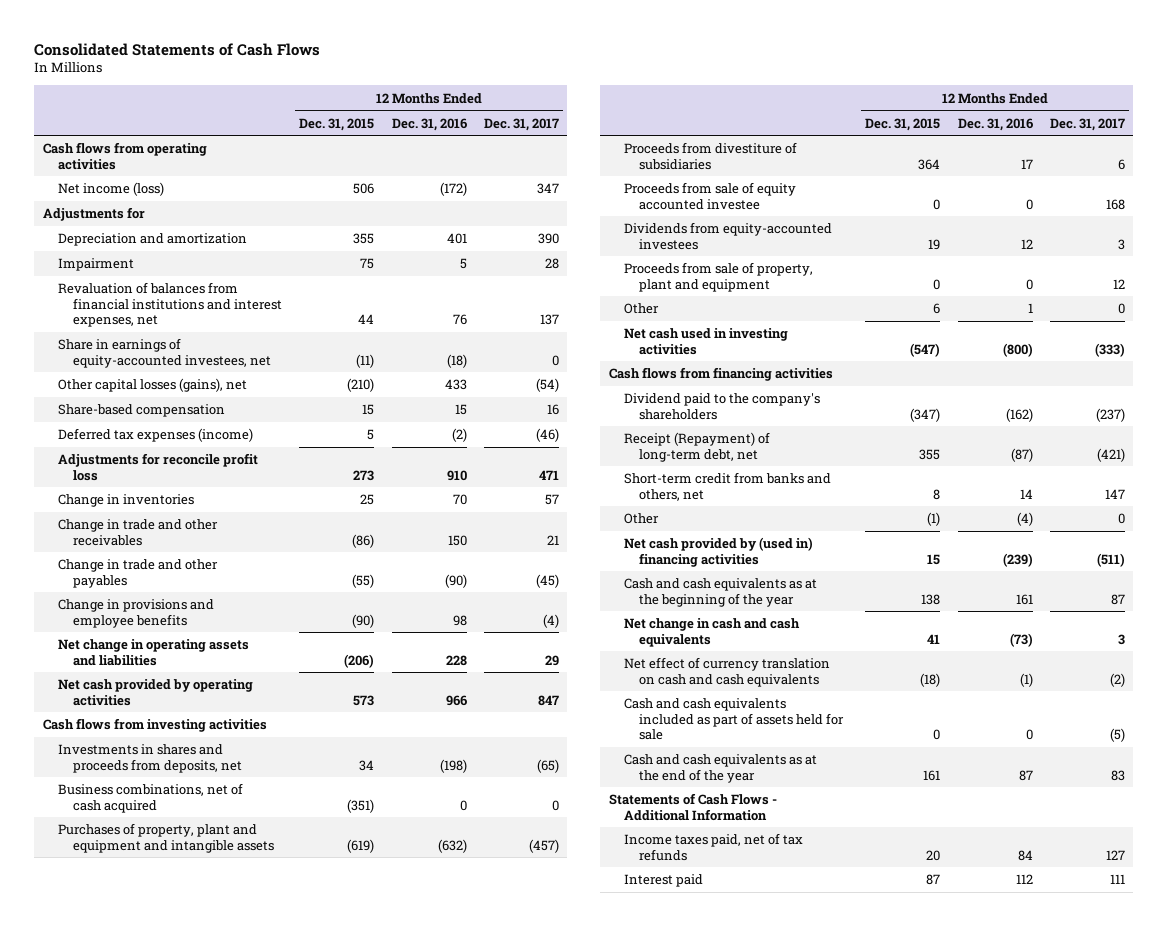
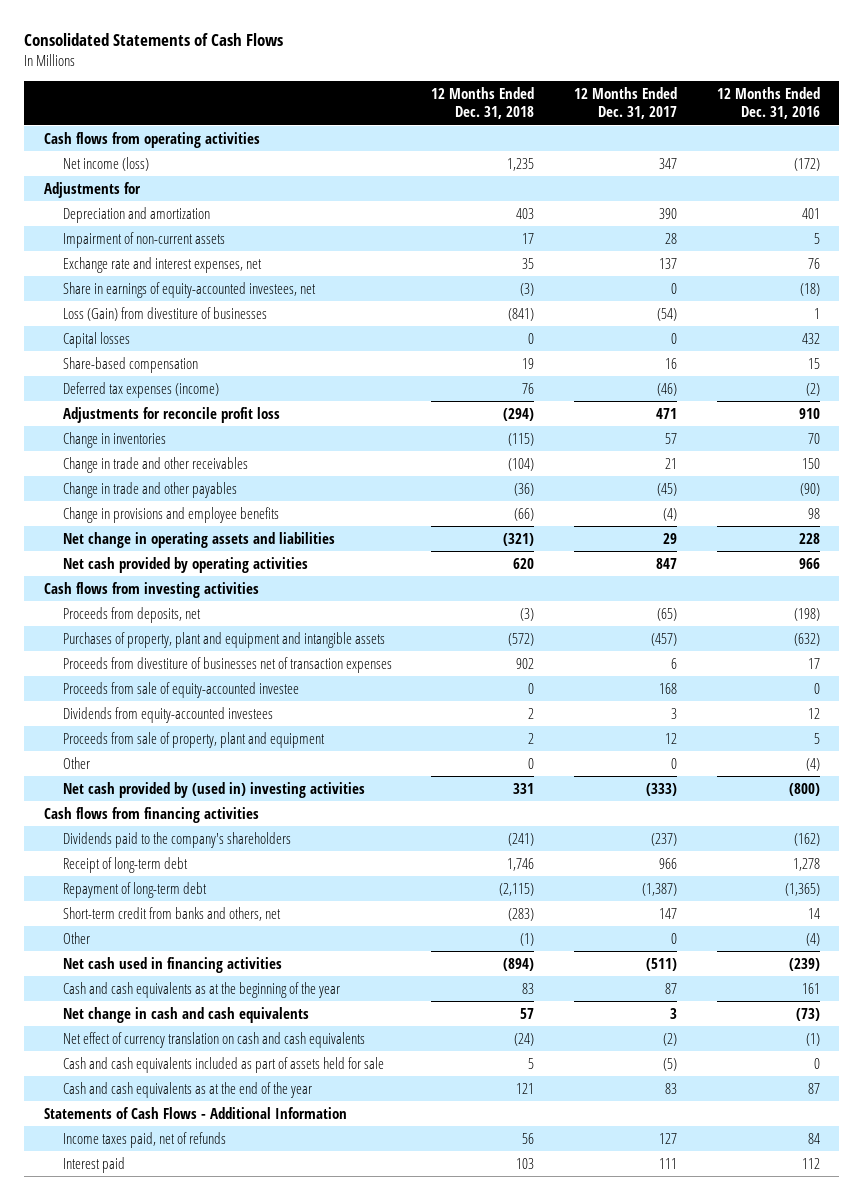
- | 12 Months Ended Dec. 31, 2015 | 12 Months Ended Dec. 31, 2016 | 12 Months Ended Dec. 31, 2017
+ | 12 Months Ended Dec. 31, 2018 | 12 Months Ended Dec. 31, 2017 | 12 Months Ended Dec. 31, 2016
- Impairment | 75 | 5 | 28
- Revaluation of balances from financial institutions and interest expenses, net | 44 | 76 | 137
+ Impairment of non-current assets | 17 | 28 | 5
+ Exchange rate and interest expenses, net | 35 | 137 | 76
- Other capital losses (gains), net | (210) | 433 | (54)
+ Loss (Gain) from divestiture of businesses | (841) | (54) | 1
+ Capital losses | 0 | 0 | 432
- Investments in shares and proceeds from deposits, net | 34 | (198) | (65)
- Business combinations, net of cash acquired | (351) | 0 | 0
+ Proceeds from deposits, net | (3) | (65) | (198)
- Proceeds from divestiture of subsidiaries | 364 | 17 | 6
- Proceeds from sale of equity accounted investee | 0 | 0 | 168
+ Proceeds from divestiture of businesses net of transaction expenses | 902 | 6 | 17
+ Proceeds from sale of equity-accounted investee | 0 | 168 | 0
- Proceeds from sale of property, plant and equipment | 0 | 0 | 12
- Other | 6 | 1 | 0
- Net cash used in investing activities | (547) | (800) | (333)
+ Proceeds from sale of property, plant and equipment | 2 | 12 | 5
+ Other | 0 | 0 | (4)
+ Net cash provided by (used in) investing activities | 331 | (333) | (800)
- Dividend paid to the company's shareholders | (347) | (162) | (237)
- Receipt (Repayment) of long-term debt, net | 355 | (87) | (421)
+ Dividends paid to the company's shareholders | (241) | (237) | (162)
+ Receipt of long-term debt | 1,746 | 966 | 1,278
+ Repayment of long-term debt | (2,115) | (1,387) | (1,365)
- Net cash provided by (used in) financing activities | 15 | (239) | (511)
+ Net cash used in financing activities | (894) | (511) | (239)
- Income taxes paid, net of tax refunds | 20 | 84 | 127
+ Income taxes paid, net of refunds | 56 | 127 | 84

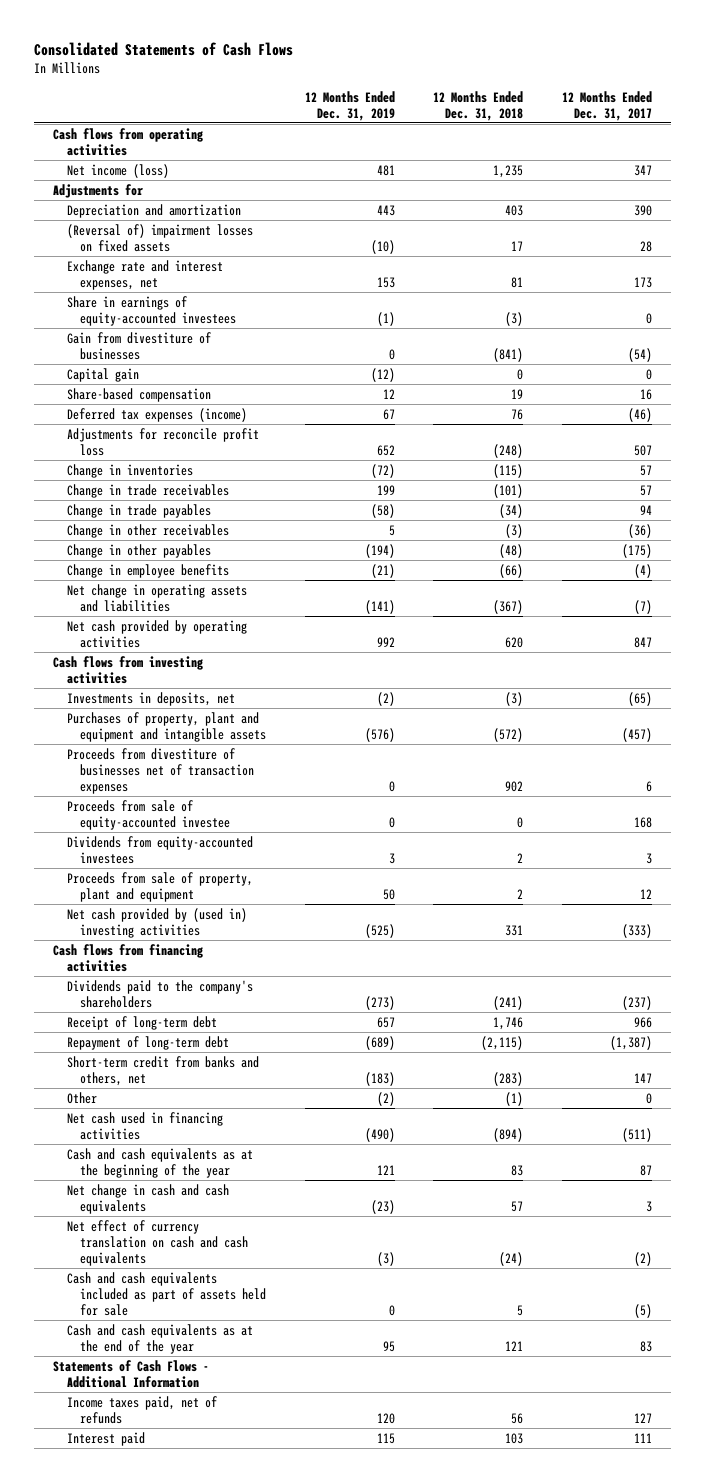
- | 12 Months Ended Dec. 31, 2018 | 12 Months Ended Dec. 31, 2017 | 12 Months Ended Dec. 31, 2016
+ | 12 Months Ended Dec. 31, 2019 | 12 Months Ended Dec. 31, 2018 | 12 Months Ended Dec. 31, 2017
- Impairment of non-current assets | 17 | 28 | 5
- Exchange rate and interest expenses, net | 35 | 137 | 76
- Share in earnings of equity-accounted investees, net | (3) | 0 | (18)
- Loss (Gain) from divestiture of businesses | (841) | (54) | 1
- Capital losses | 0 | 0 | 432
+ (Reversal of) impairment losses on fixed assets | (10) | 17 | 28
+ Exchange rate and interest expenses, net | 153 | 81 | 173
+ Share in earnings of equity-accounted investees | (1) | (3) | 0
+ Gain from divestiture of businesses | 0 | (841) | (54)
+ Capital gain | (12) | 0 | 0
- Adjustments for reconcile profit loss | (294) | 471 | 910
+ Adjustments for reconcile profit loss | 652 | (248) | 507
- Change in trade and other receivables | (104) | 21 | 150
- Change in trade and other payables | (36) | (45) | (90)
- Change in provisions and employee benefits | (66) | (4) | 98
- Net change in operating assets and liabilities | (321) | 29 | 228
+ Change in trade receivables | 199 | (101) | 57
+ Change in trade payables | (58) | (34) | 94
+ Change in other receivables | 5 | (3) | (36)
+ Change in other payables | (194) | (48) | (175)
+ Change in employee benefits | (21) | (66) | (4)
+ Net change in operating assets and liabilities | (141) | (367) | (7)
- Proceeds from deposits, net | (3) | (65) | (198)
+ Investments in deposits, net | (2) | (3) | (65)
- Other | 0 | 0 | (4)

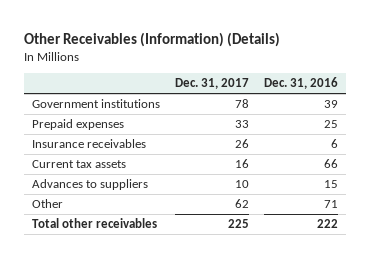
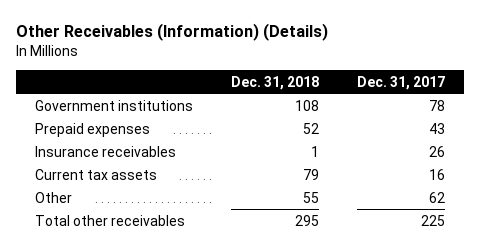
- | Dec. 31, 2017 | Dec. 31, 2016
+ | Dec. 31, 2018 | Dec. 31, 2017
- Prepaid expenses | 33 | 25
+ Prepaid expenses | 52 | 43
- Advances to suppliers | 10 | 15

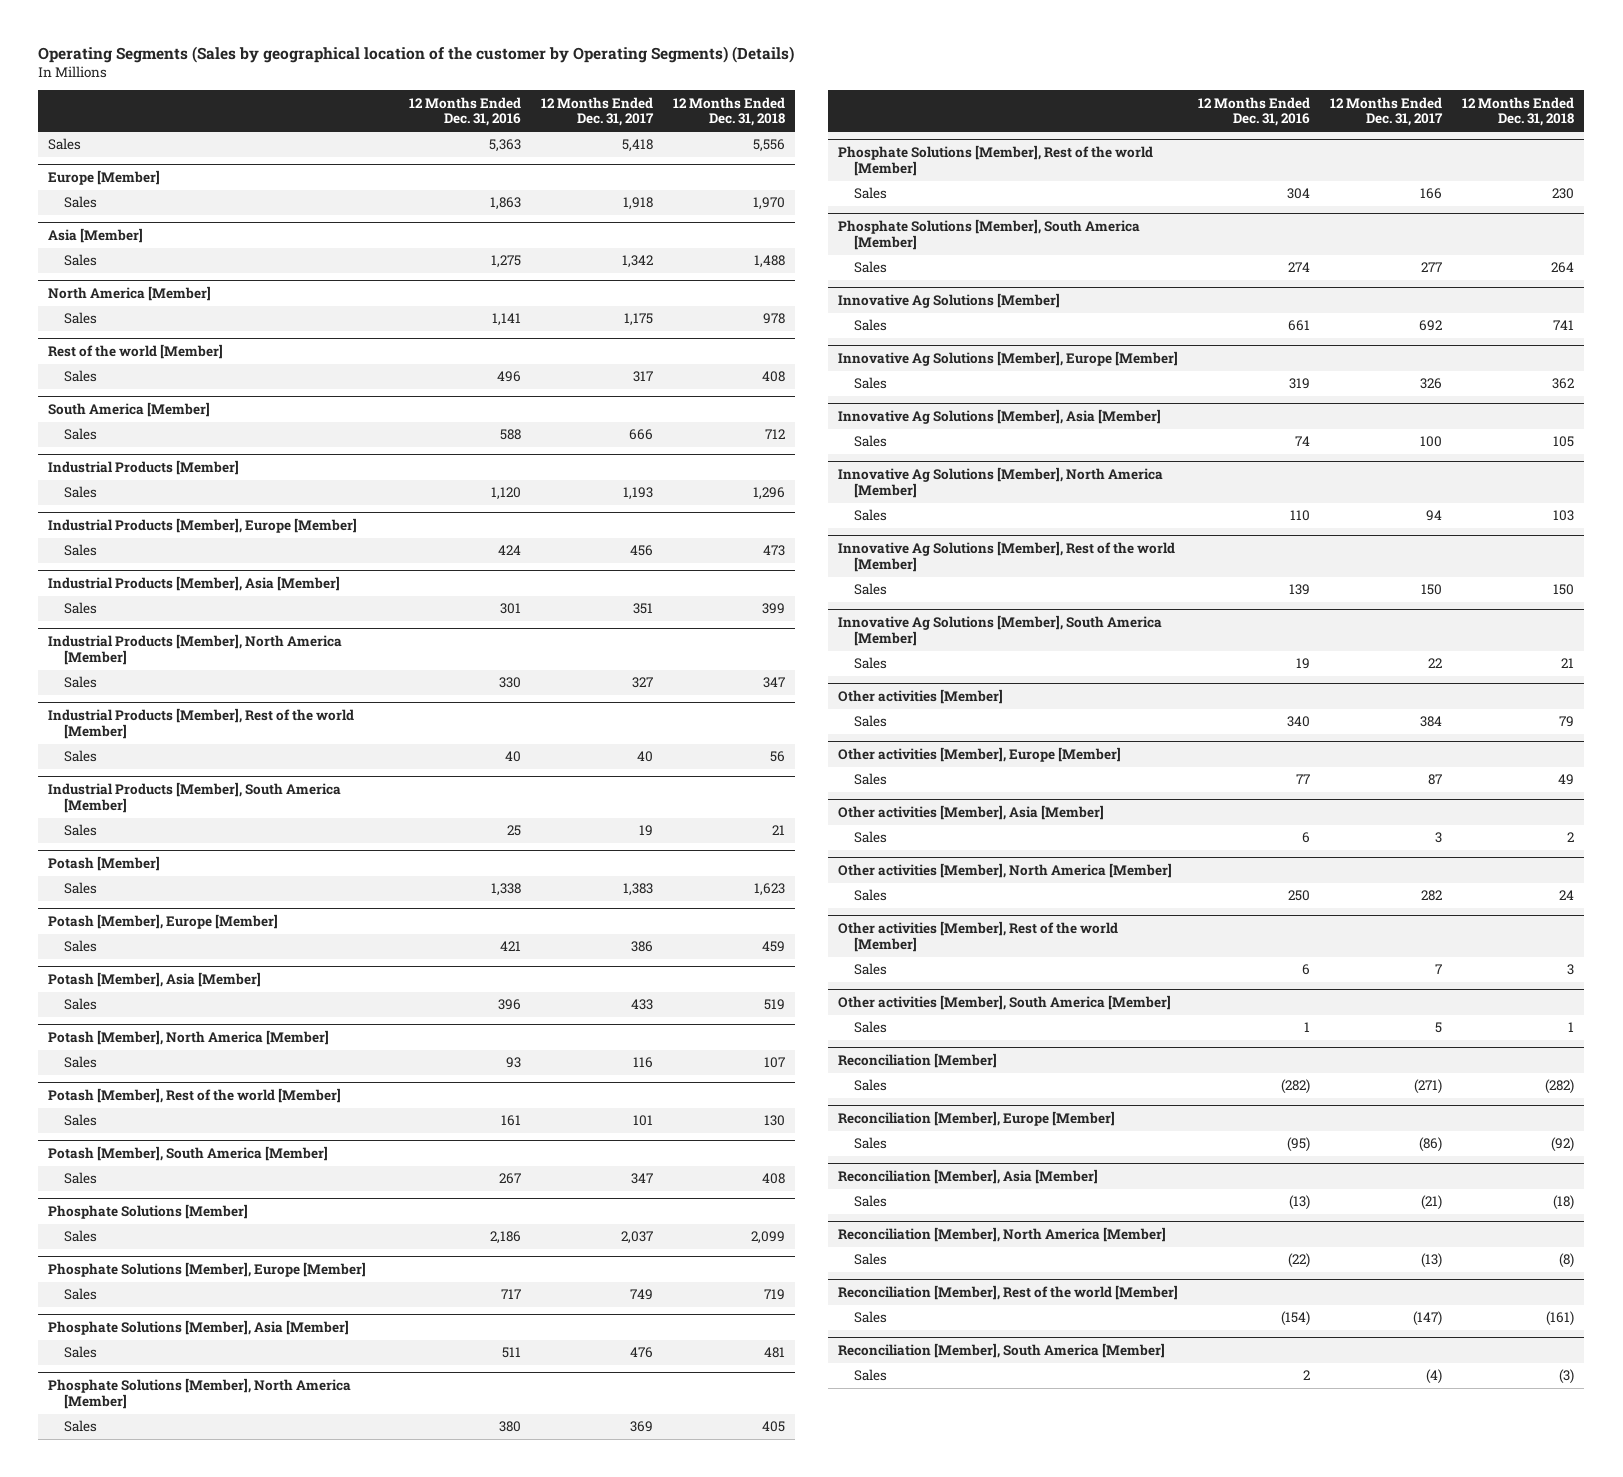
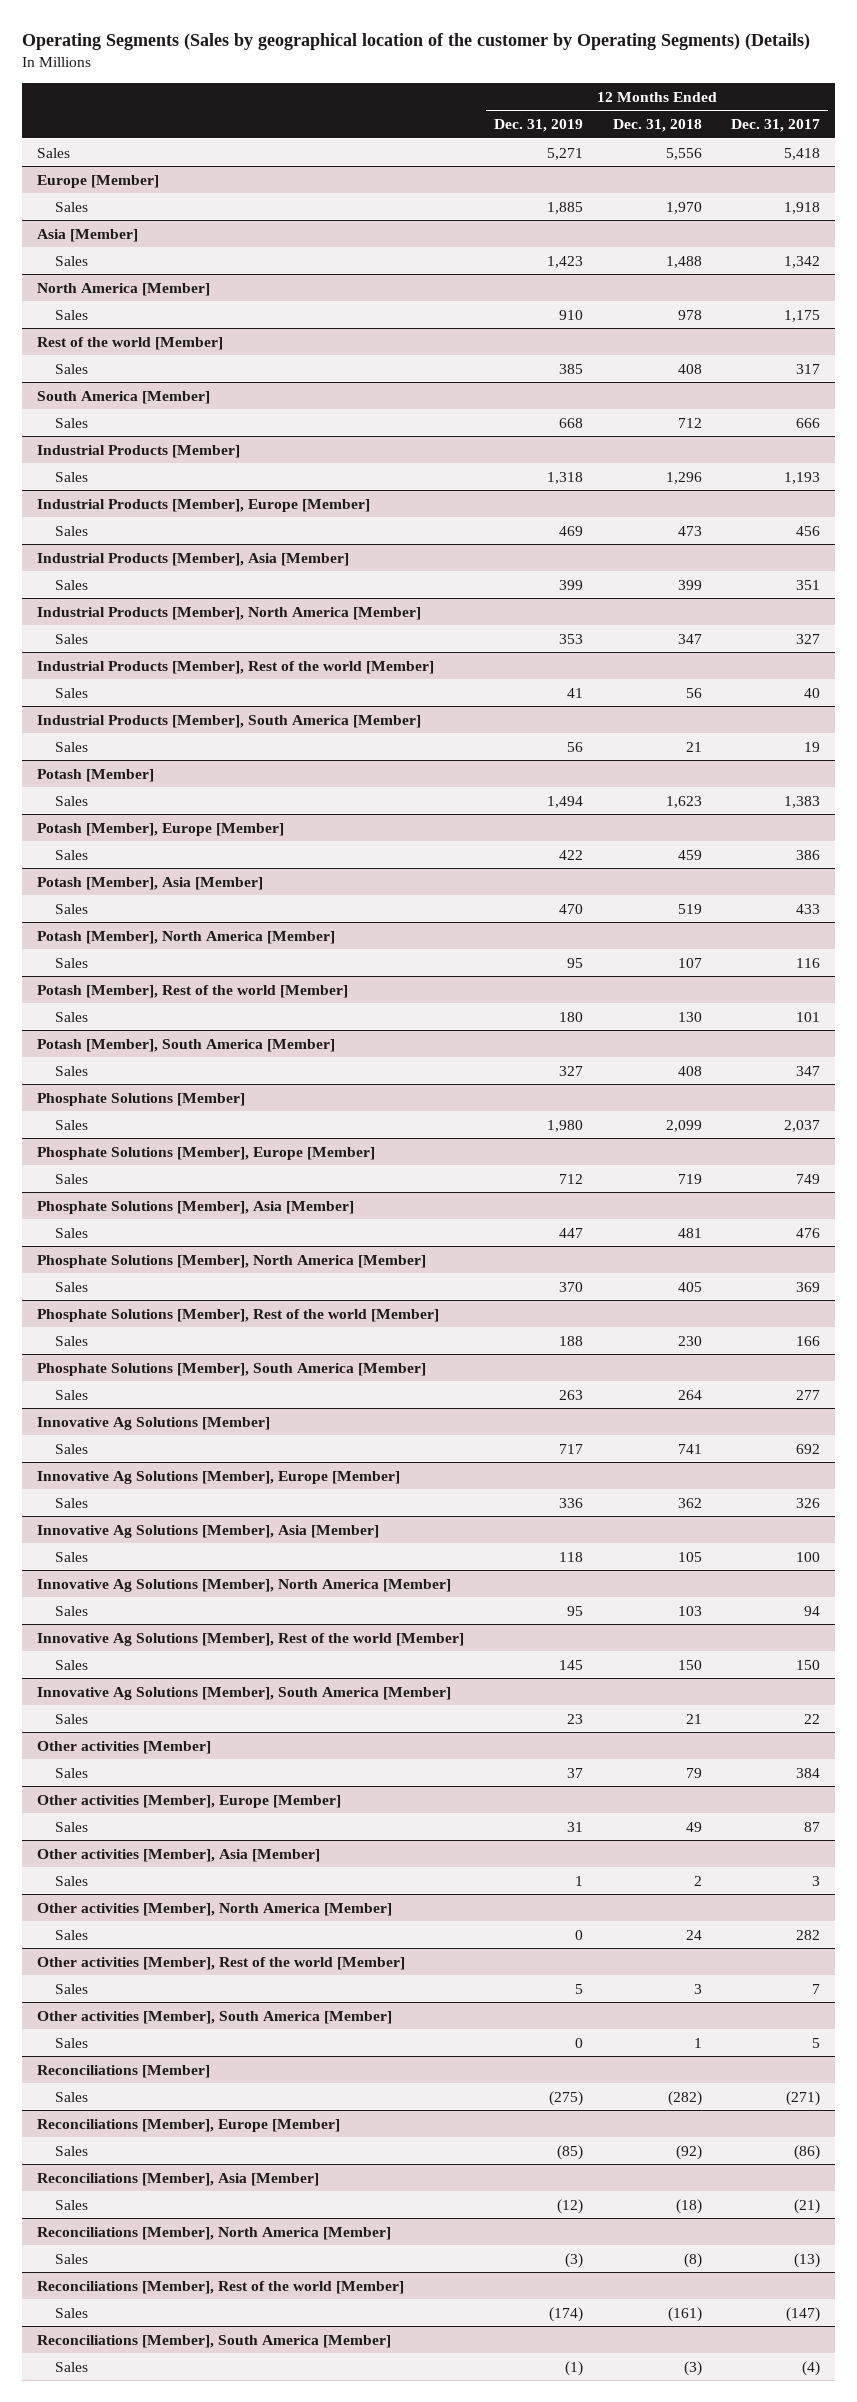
- | 12 Months Ended Dec. 31, 2016 | 12 Months Ended Dec. 31, 2017 | 12 Months Ended Dec. 31, 2018
+ | 12 Months Ended Dec. 31, 2019 | 12 Months Ended Dec. 31, 2018 | 12 Months Ended Dec. 31, 2017
- Reconciliation [Member]
+ Reconciliations [Member]
- Reconciliation [Member], Europe [Member]
+ Reconciliations [Member], Europe [Member]
- Reconciliation [Member], Asia [Member]
+ Reconciliations [Member], Asia [Member]
- Reconciliation [Member], North America [Member]
+ Reconciliations [Member], North America [Member]
- Reconciliation [Member], Rest of the world [Member]
+ Reconciliations [Member], Rest of the world [Member]
- Reconciliation [Member], South America [Member]
+ Reconciliations [Member], South America [Member]

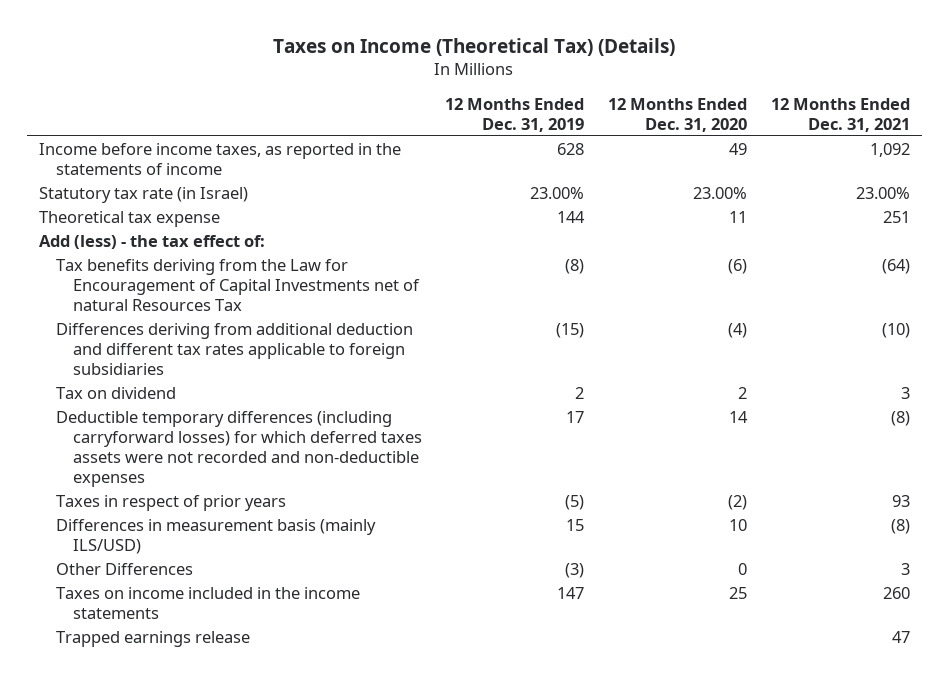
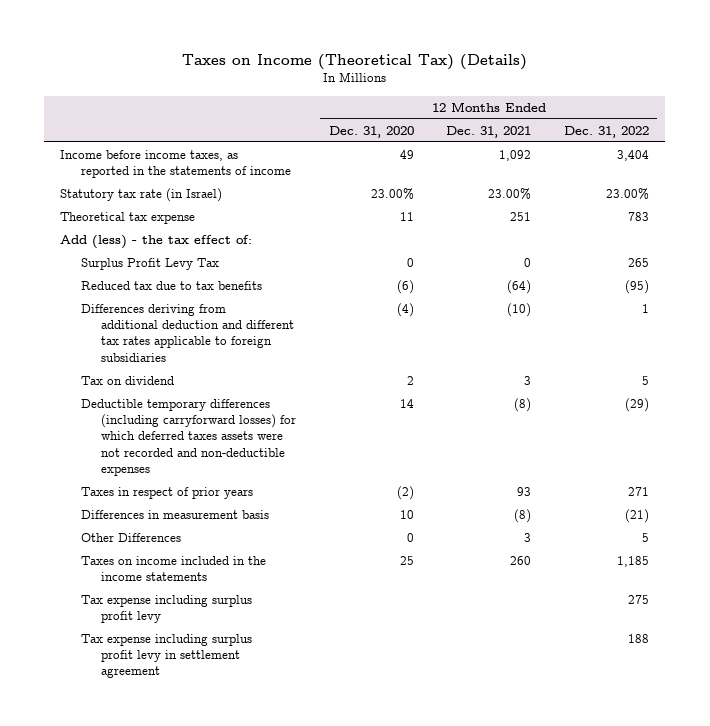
- | 12 Months Ended Dec. 31, 2019 | 12 Months Ended Dec. 31, 2020 | 12 Months Ended Dec. 31, 2021
+ | 12 Months Ended Dec. 31, 2020 | 12 Months Ended Dec. 31, 2021 | 12 Months Ended Dec. 31, 2022
- Tax benefits deriving from the Law for Encouragement of Capital Investments net of natural Resources Tax | (8) | (6) | (64)
+ Surplus Profit Levy Tax | 0 | 0 | 265
+ Reduced tax due to tax benefits | (6) | (64) | (95)
- Differences in measurement basis (mainly ILS/USD) | 15 | 10 | (8)
+ Differences in measurement basis | 10 | (8) | (21)
- Trapped earnings release | | | 47
+ Tax expense including surplus profit levy | | | 275
+ Tax expense including surplus profit levy in settlement agreement | | | 188

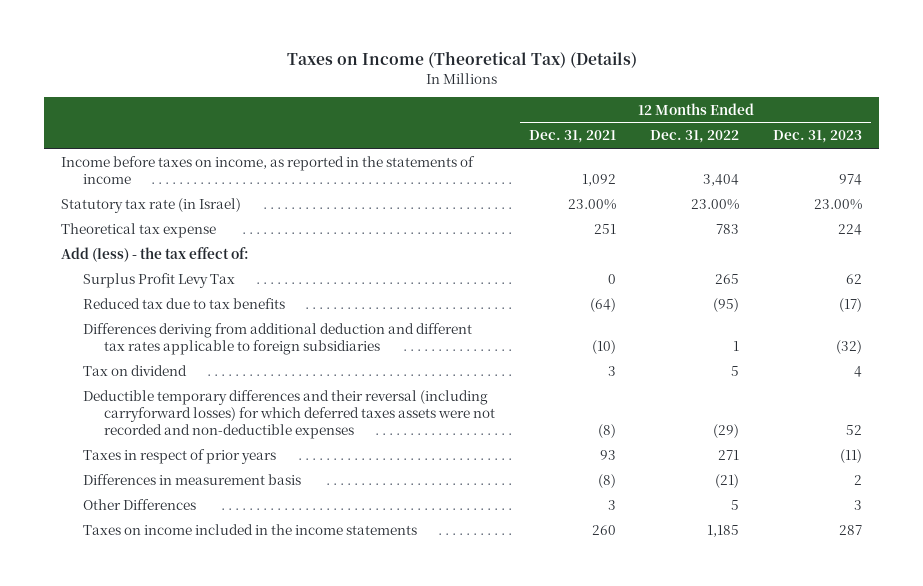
- | 12 Months Ended Dec. 31, 2020 | 12 Months Ended Dec. 31, 2021 | 12 Months Ended Dec. 31, 2022
+ | 12 Months Ended Dec. 31, 2021 | 12 Months Ended Dec. 31, 2022 | 12 Months Ended Dec. 31, 2023
- Income before income taxes, as reported in the statements of income | 49 | 1,092 | 3,404
+ Income before taxes on income, as reported in the statements of income | 1,092 | 3,404 | 974
- Deductible temporary differences (including carryforward losses) for which deferred taxes assets were not recorded and non-deductible expenses | 14 | (8) | (29)
+ Deductible temporary differences and their reversal (including carryforward losses) for which deferred taxes assets were not recorded and non-deductible expenses | (8) | (29) | 52
- Tax expense including surplus profit levy | | | 275
- Tax expense including surplus profit levy in settlement agreement | | | 188

